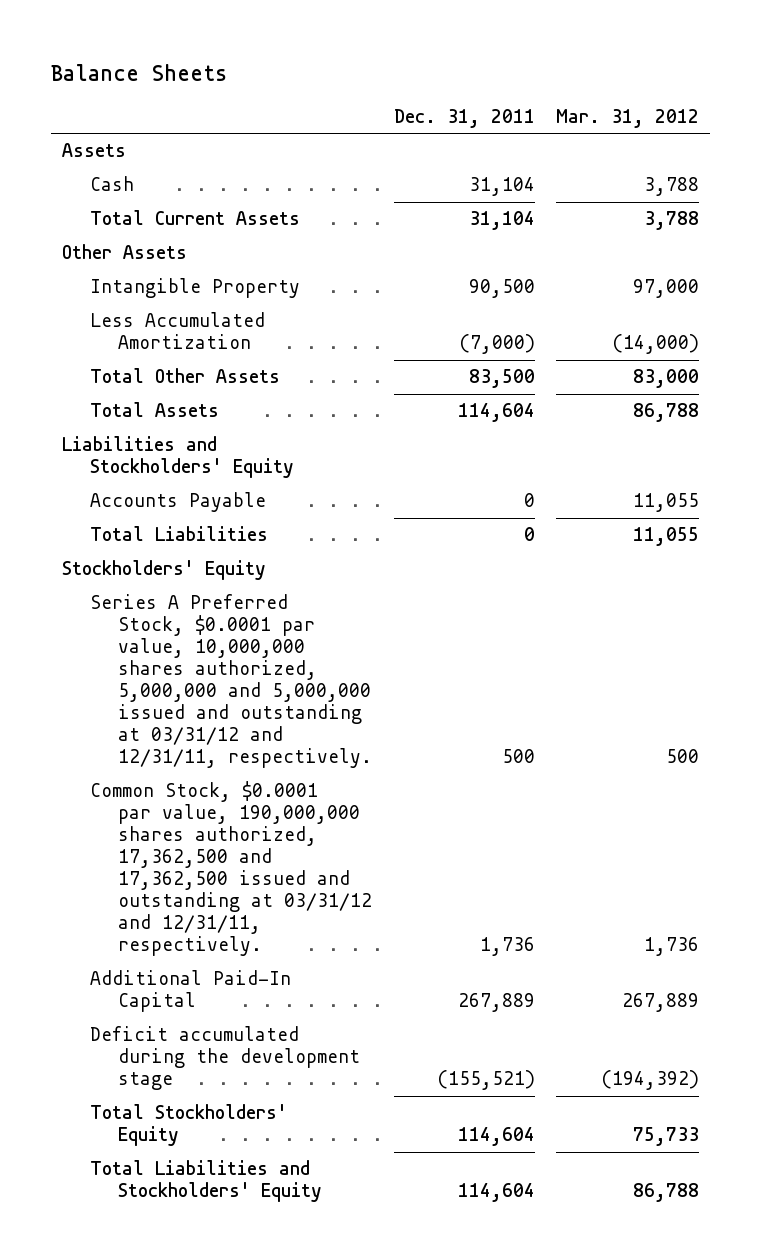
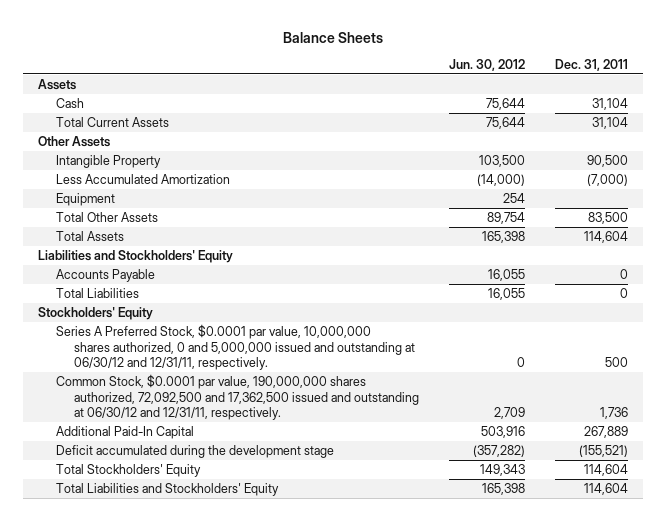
- | Dec. 31, 2011 | Mar. 31, 2012
+ | Jun. 30, 2012 | Dec. 31, 2011
+ Equipment | 254 |
- Series A Preferred Stock, $0.0001 par value, 10,000,000 shares authorized, 5,000,000 and 5,000,000 issued and outstanding at 03/31/12 and 12/31/11, respectively. | 500 | 500
- Common Stock, $0.0001 par value, 190,000,000 shares authorized, 17,362,500 and 17,362,500 issued and outstanding at 03/31/12 and 12/31/11, respectively. | 1,736 | 1,736
+ Series A Preferred Stock, $0.0001 par value, 10,000,000 shares authorized, 0 and 5,000,000 issued and outstanding at 06/30/12 and 12/31/11, respectively. | 0 | 500
+ Common Stock, $0.0001 par value, 190,000,000 shares authorized, 72,092,500 and 17,362,500 issued and outstanding at 06/30/12 and 12/31/11, respectively. | 2,709 | 1,736

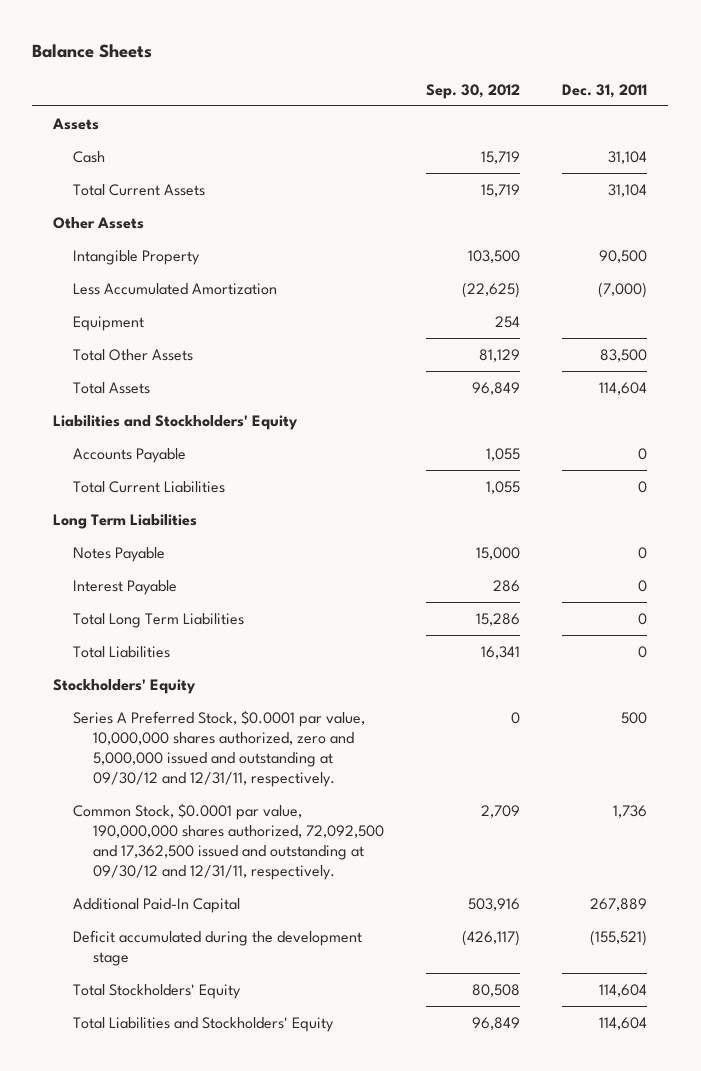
- | Jun. 30, 2012 | Dec. 31, 2011
+ | Sep. 30, 2012 | Dec. 31, 2011
+ Total Current Liabilities | 1,055 | 0
+ Long Term Liabilities
+ Notes Payable | 15,000 | 0
+ Interest Payable | 286 | 0
+ Total Long Term Liabilities | 15,286 | 0
- Series A Preferred Stock, $0.0001 par value, 10,000,000 shares authorized, 0 and 5,000,000 issued and outstanding at 06/30/12 and 12/31/11, respectively. | 0 | 500
- Common Stock, $0.0001 par value, 190,000,000 shares authorized, 72,092,500 and 17,362,500 issued and outstanding at 06/30/12 and 12/31/11, respectively. | 2,709 | 1,736
+ Series A Preferred Stock, $0.0001 par value, 10,000,000 shares authorized, zero and 5,000,000 issued and outstanding at 09/30/12 and 12/31/11, respectively. | 0 | 500
+ Common Stock, $0.0001 par value, 190,000,000 shares authorized, 72,092,500 and 17,362,500 issued and outstanding at 09/30/12 and 12/31/11, respectively. | 2,709 | 1,736

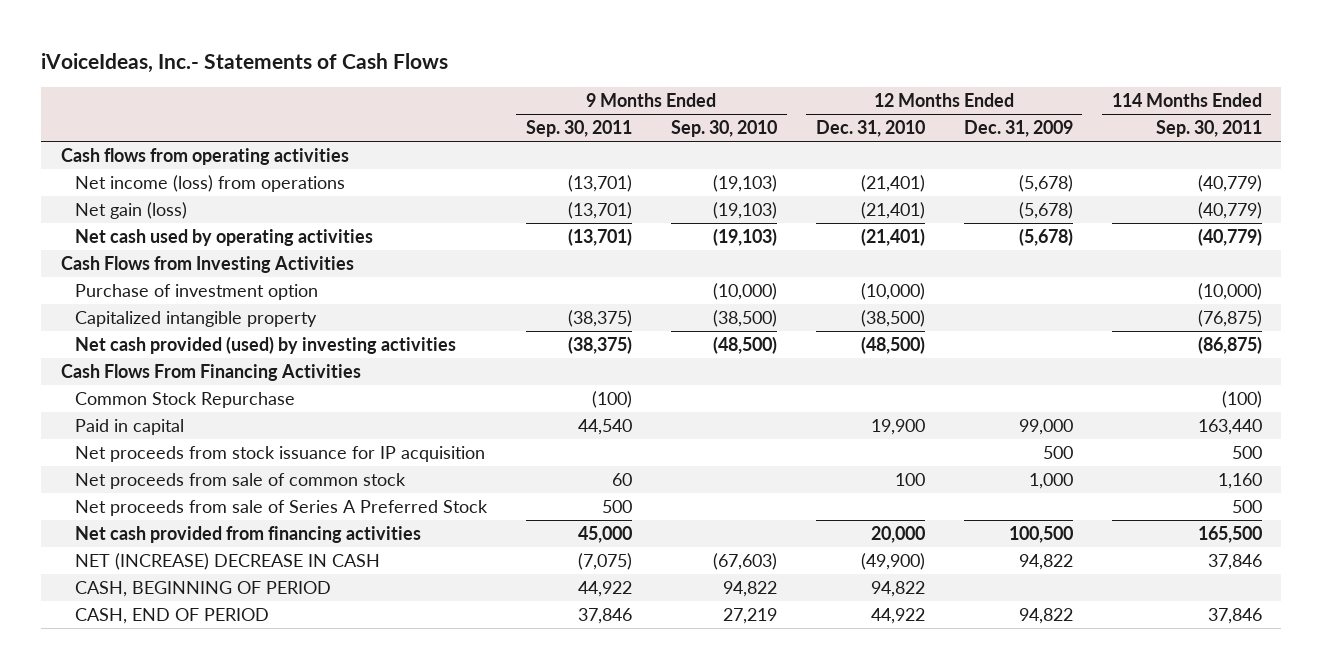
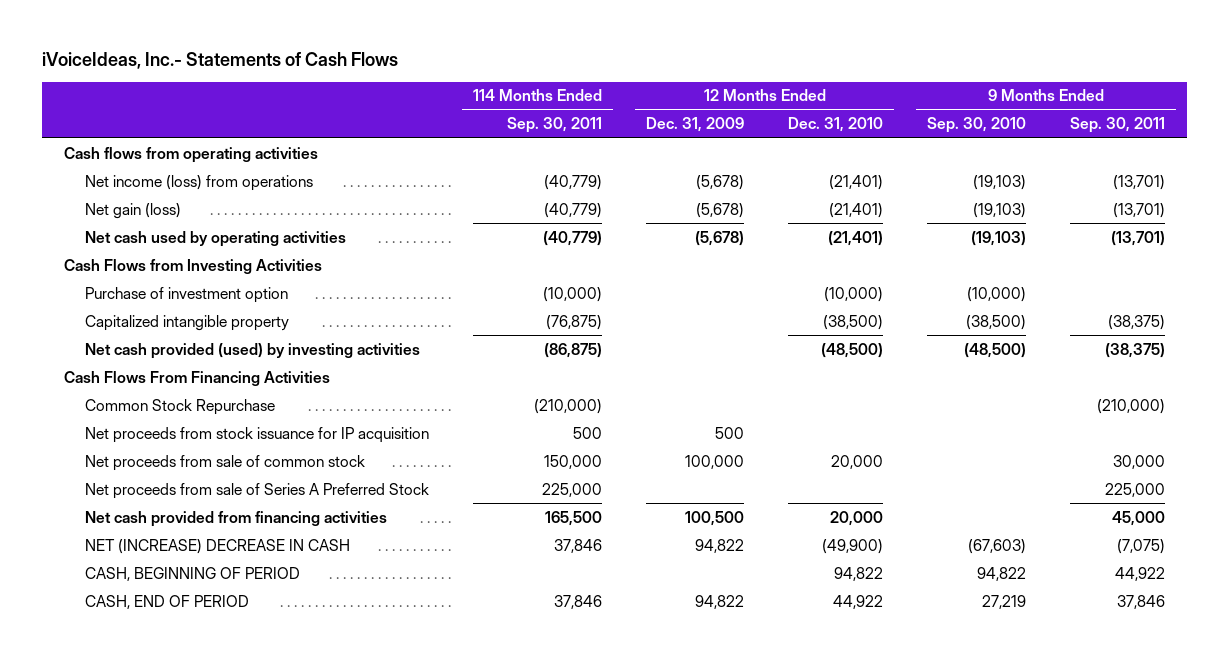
- | 9 Months Ended Sep. 30, 2011 | 9 Months Ended Sep. 30, 2010 | 12 Months Ended Dec. 31, 2010 | 12 Months Ended Dec. 31, 2009 | 114 Months Ended Sep. 30, 2011
+ | 114 Months Ended Sep. 30, 2011 | 12 Months Ended Dec. 31, 2009 | 12 Months Ended Dec. 31, 2010 | 9 Months Ended Sep. 30, 2010 | 9 Months Ended Sep. 30, 2011
- Common Stock Repurchase | (100) | | | | (100)
- Paid in capital | 44,540 | | 19,900 | 99,000 | 163,440
+ Common Stock Repurchase | (210,000) | | | | (210,000)
- Net proceeds from sale of common stock | 60 | | 100 | 1,000 | 1,160
- Net proceeds from sale of Series A Preferred Stock | 500 | | | | 500
+ Net proceeds from sale of common stock | 150,000 | 100,000 | 20,000 | | 30,000
+ Net proceeds from sale of Series A Preferred Stock | 225,000 | | | | 225,000

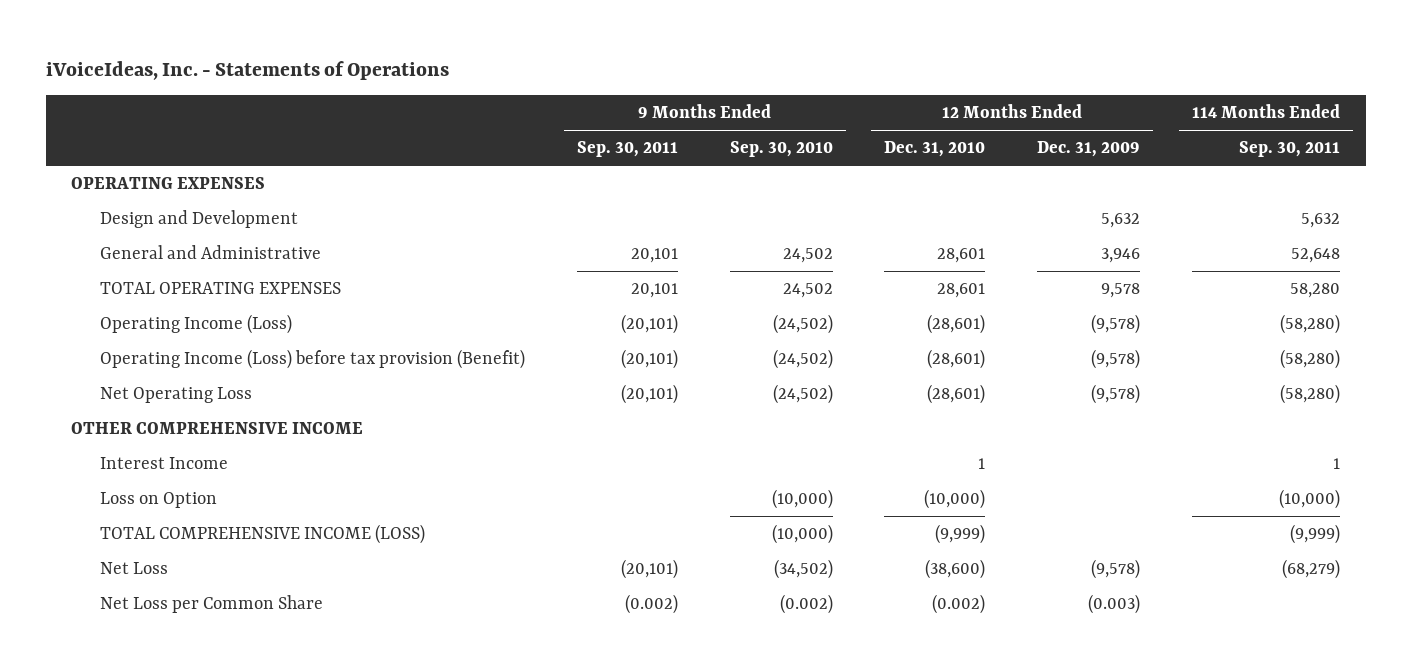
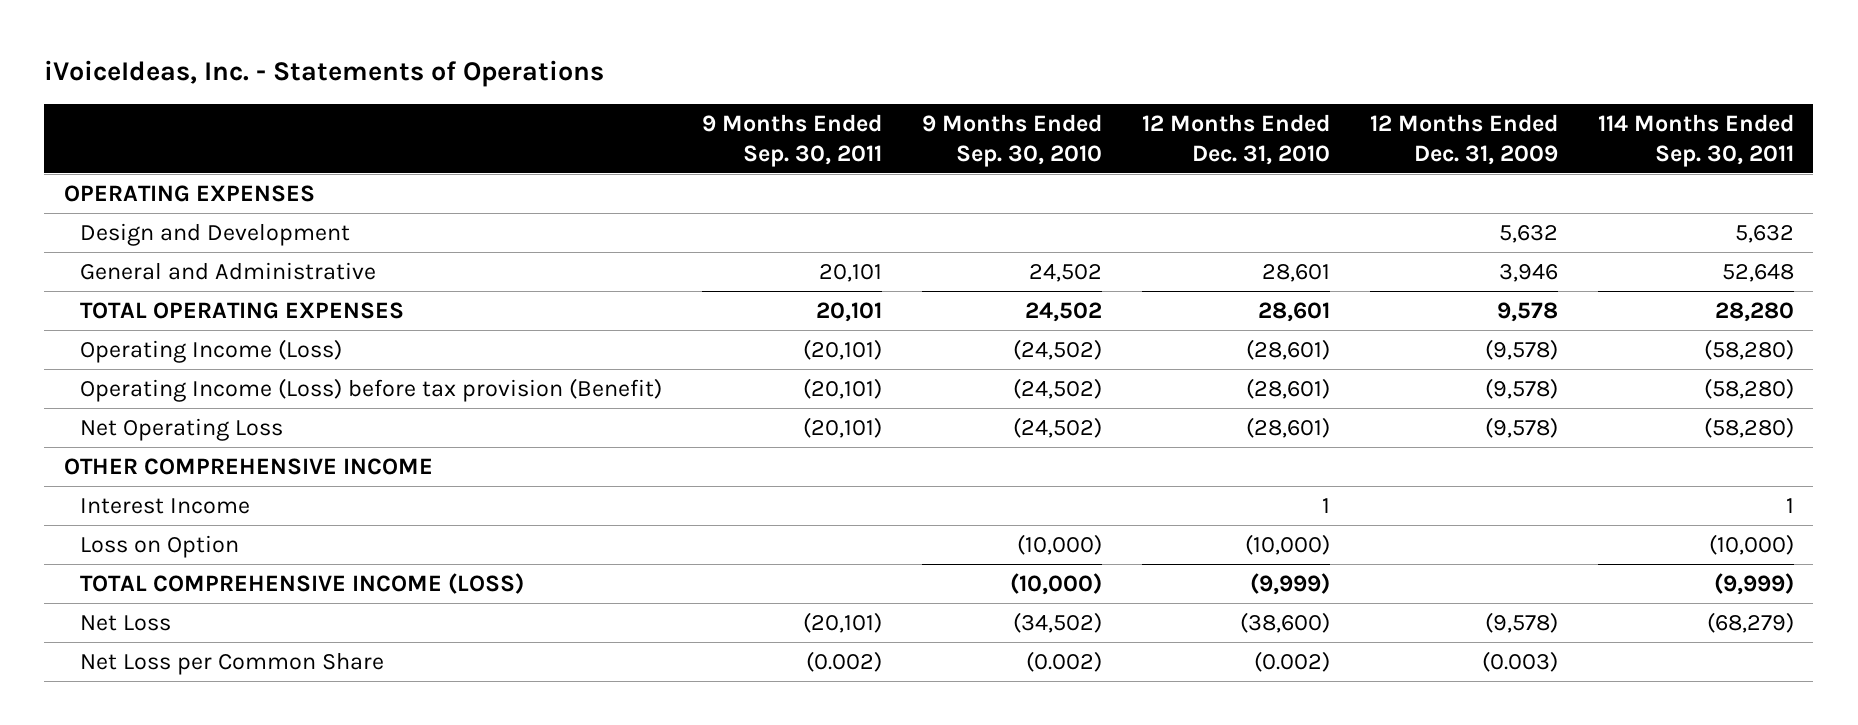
- TOTAL OPERATING EXPENSES | 20,101 | 24,502 | 28,601 | 9,578 | 58,280
+ TOTAL OPERATING EXPENSES | 20,101 | 24,502 | 28,601 | 9,578 | 28,280

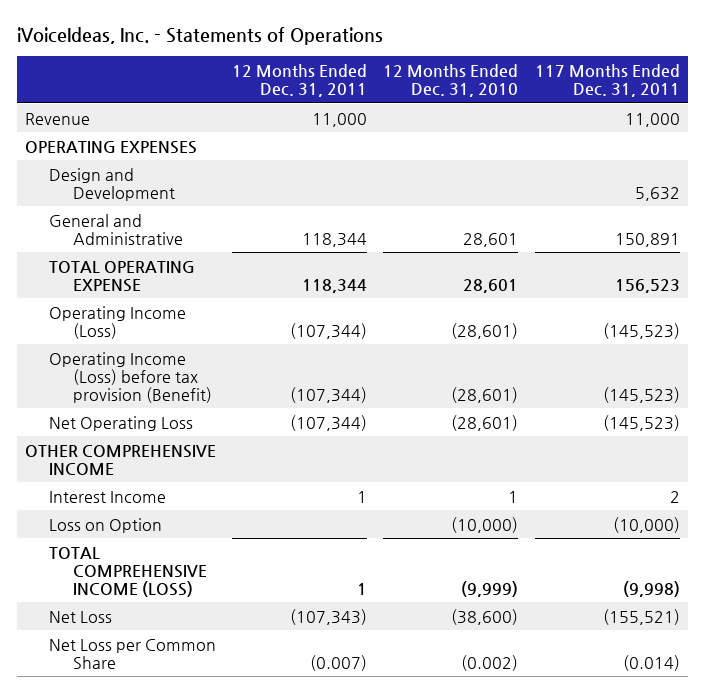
- | 9 Months Ended Sep. 30, 2011 | 9 Months Ended Sep. 30, 2010 | 12 Months Ended Dec. 31, 2010 | 12 Months Ended Dec. 31, 2009 | 114 Months Ended Sep. 30, 2011
+ | 12 Months Ended Dec. 31, 2011 | 12 Months Ended Dec. 31, 2010 | 117 Months Ended Dec. 31, 2011
+ Revenue | 11,000 | | 11,000
- TOTAL OPERATING EXPENSES | 20,101 | 24,502 | 28,601 | 9,578 | 28,280
+ TOTAL OPERATING EXPENSE | 118,344 | 28,601 | 156,523

